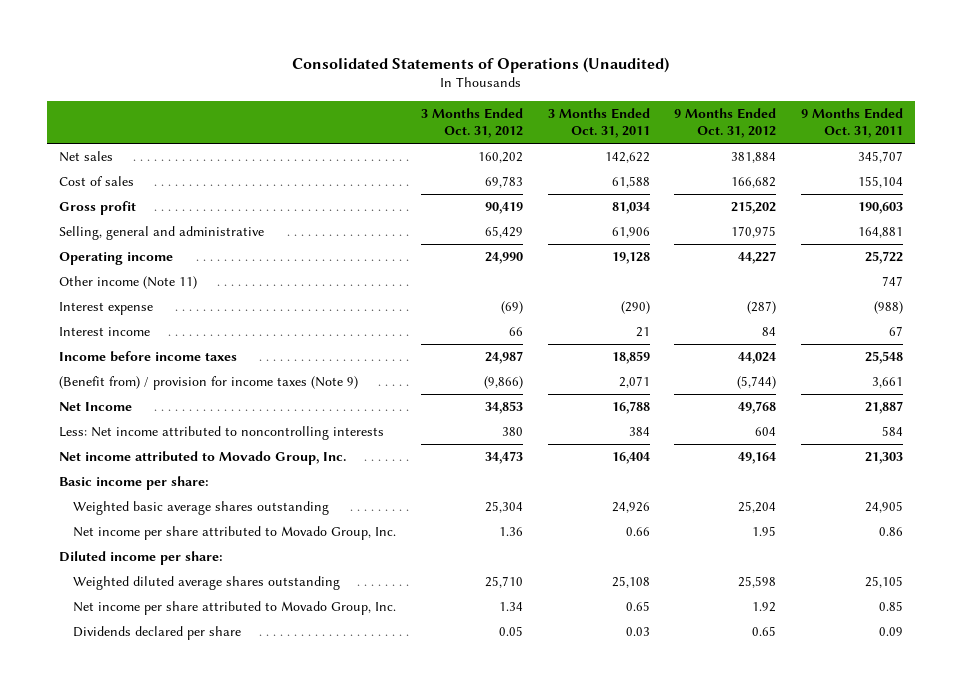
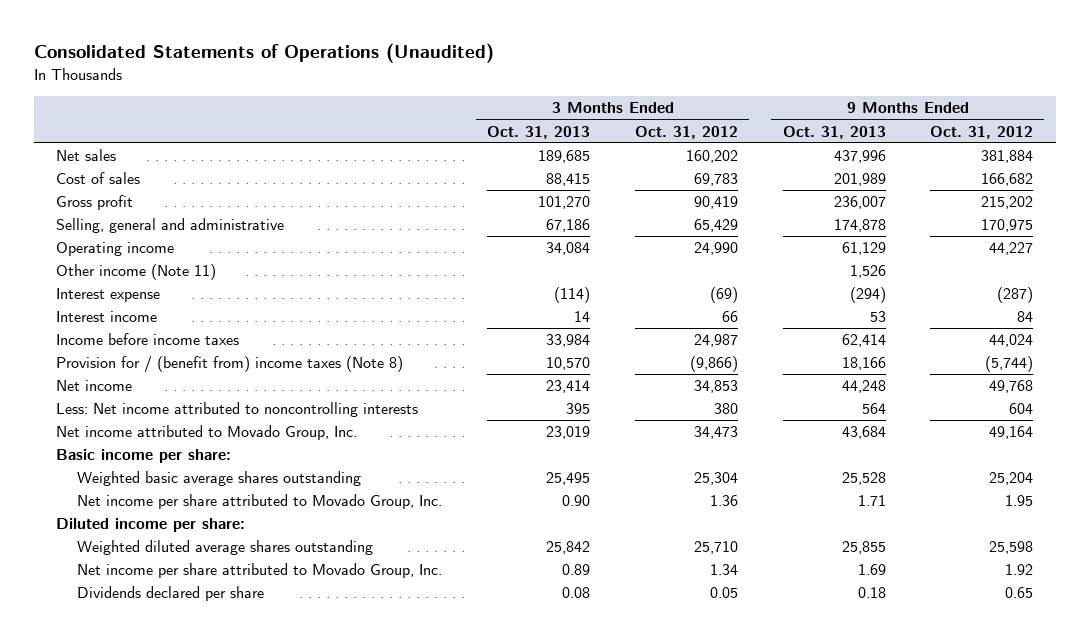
- | 3 Months Ended Oct. 31, 2012 | 3 Months Ended Oct. 31, 2011 | 9 Months Ended Oct. 31, 2012 | 9 Months Ended Oct. 31, 2011
+ | 3 Months Ended Oct. 31, 2013 | 3 Months Ended Oct. 31, 2012 | 9 Months Ended Oct. 31, 2013 | 9 Months Ended Oct. 31, 2012
- (Benefit from) / provision for income taxes (Note 9) | (9,866) | 2,071 | (5,744) | 3,661
- Net Income | 34,853 | 16,788 | 49,768 | 21,887
+ Provision for / (benefit from) income taxes (Note 8) | 10,570 | (9,866) | 18,166 | (5,744)
+ Net income | 23,414 | 34,853 | 44,248 | 49,768

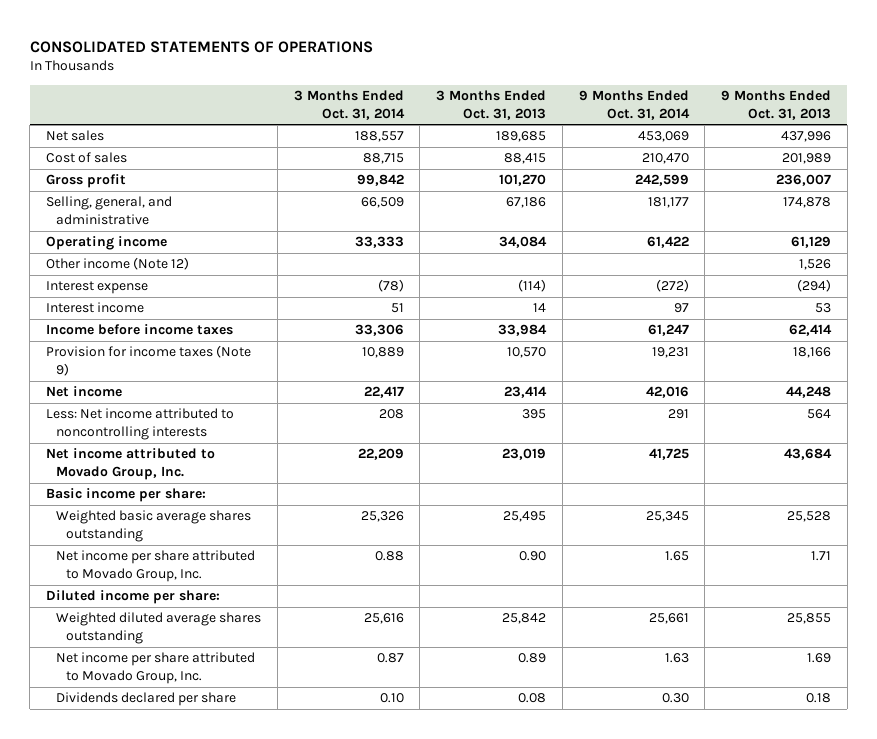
- Consolidated Statements of Operations (Unaudited)
+ CONSOLIDATED STATEMENTS OF OPERATIONS
- | 3 Months Ended Oct. 31, 2013 | 3 Months Ended Oct. 31, 2012 | 9 Months Ended Oct. 31, 2013 | 9 Months Ended Oct. 31, 2012
+ | 3 Months Ended Oct. 31, 2014 | 3 Months Ended Oct. 31, 2013 | 9 Months Ended Oct. 31, 2014 | 9 Months Ended Oct. 31, 2013
- Selling, general and administrative | 67,186 | 65,429 | 174,878 | 170,975
+ Selling, general, and administrative | 66,509 | 67,186 | 181,177 | 174,878
- Other income (Note 11) | | | 1,526 |
+ Other income (Note 12) | | | | 1,526
- Provision for / (benefit from) income taxes (Note 8) | 10,570 | (9,866) | 18,166 | (5,744)
+ Provision for income taxes (Note 9) | 10,889 | 10,570 | 19,231 | 18,166

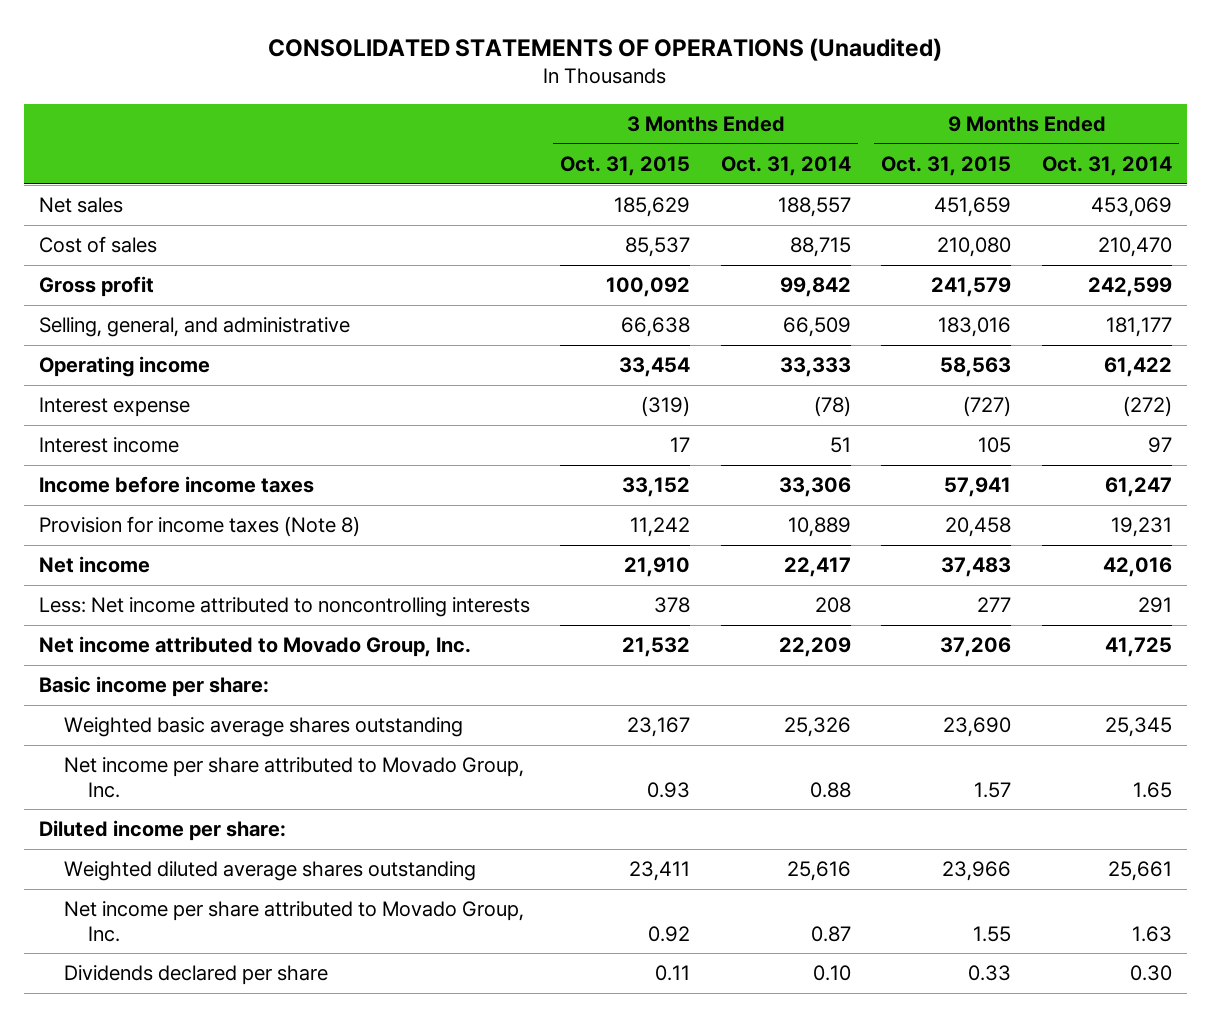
- CONSOLIDATED STATEMENTS OF OPERATIONS
+ CONSOLIDATED STATEMENTS OF OPERATIONS (Unaudited)
- | 3 Months Ended Oct. 31, 2014 | 3 Months Ended Oct. 31, 2013 | 9 Months Ended Oct. 31, 2014 | 9 Months Ended Oct. 31, 2013
+ | 3 Months Ended Oct. 31, 2015 | 3 Months Ended Oct. 31, 2014 | 9 Months Ended Oct. 31, 2015 | 9 Months Ended Oct. 31, 2014
- Other income (Note 12) | | | | 1,526
- Provision for income taxes (Note 9) | 10,889 | 10,570 | 19,231 | 18,166
+ Provision for income taxes (Note 8) | 11,242 | 10,889 | 20,458 | 19,231

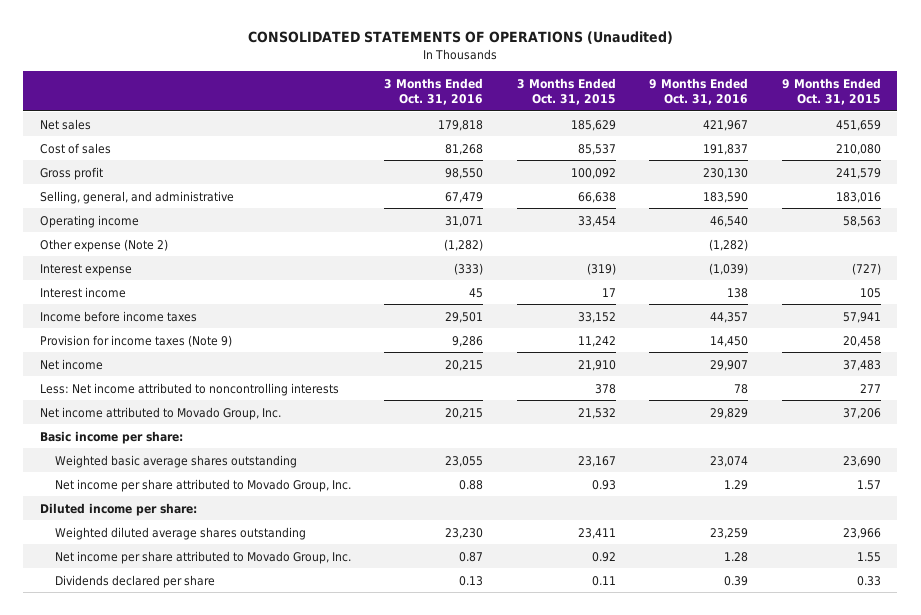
- | 3 Months Ended Oct. 31, 2015 | 3 Months Ended Oct. 31, 2014 | 9 Months Ended Oct. 31, 2015 | 9 Months Ended Oct. 31, 2014
+ | 3 Months Ended Oct. 31, 2016 | 3 Months Ended Oct. 31, 2015 | 9 Months Ended Oct. 31, 2016 | 9 Months Ended Oct. 31, 2015
+ Other expense (Note 2) | (1,282) | | (1,282) |
- Provision for income taxes (Note 8) | 11,242 | 10,889 | 20,458 | 19,231
+ Provision for income taxes (Note 9) | 9,286 | 11,242 | 14,450 | 20,458

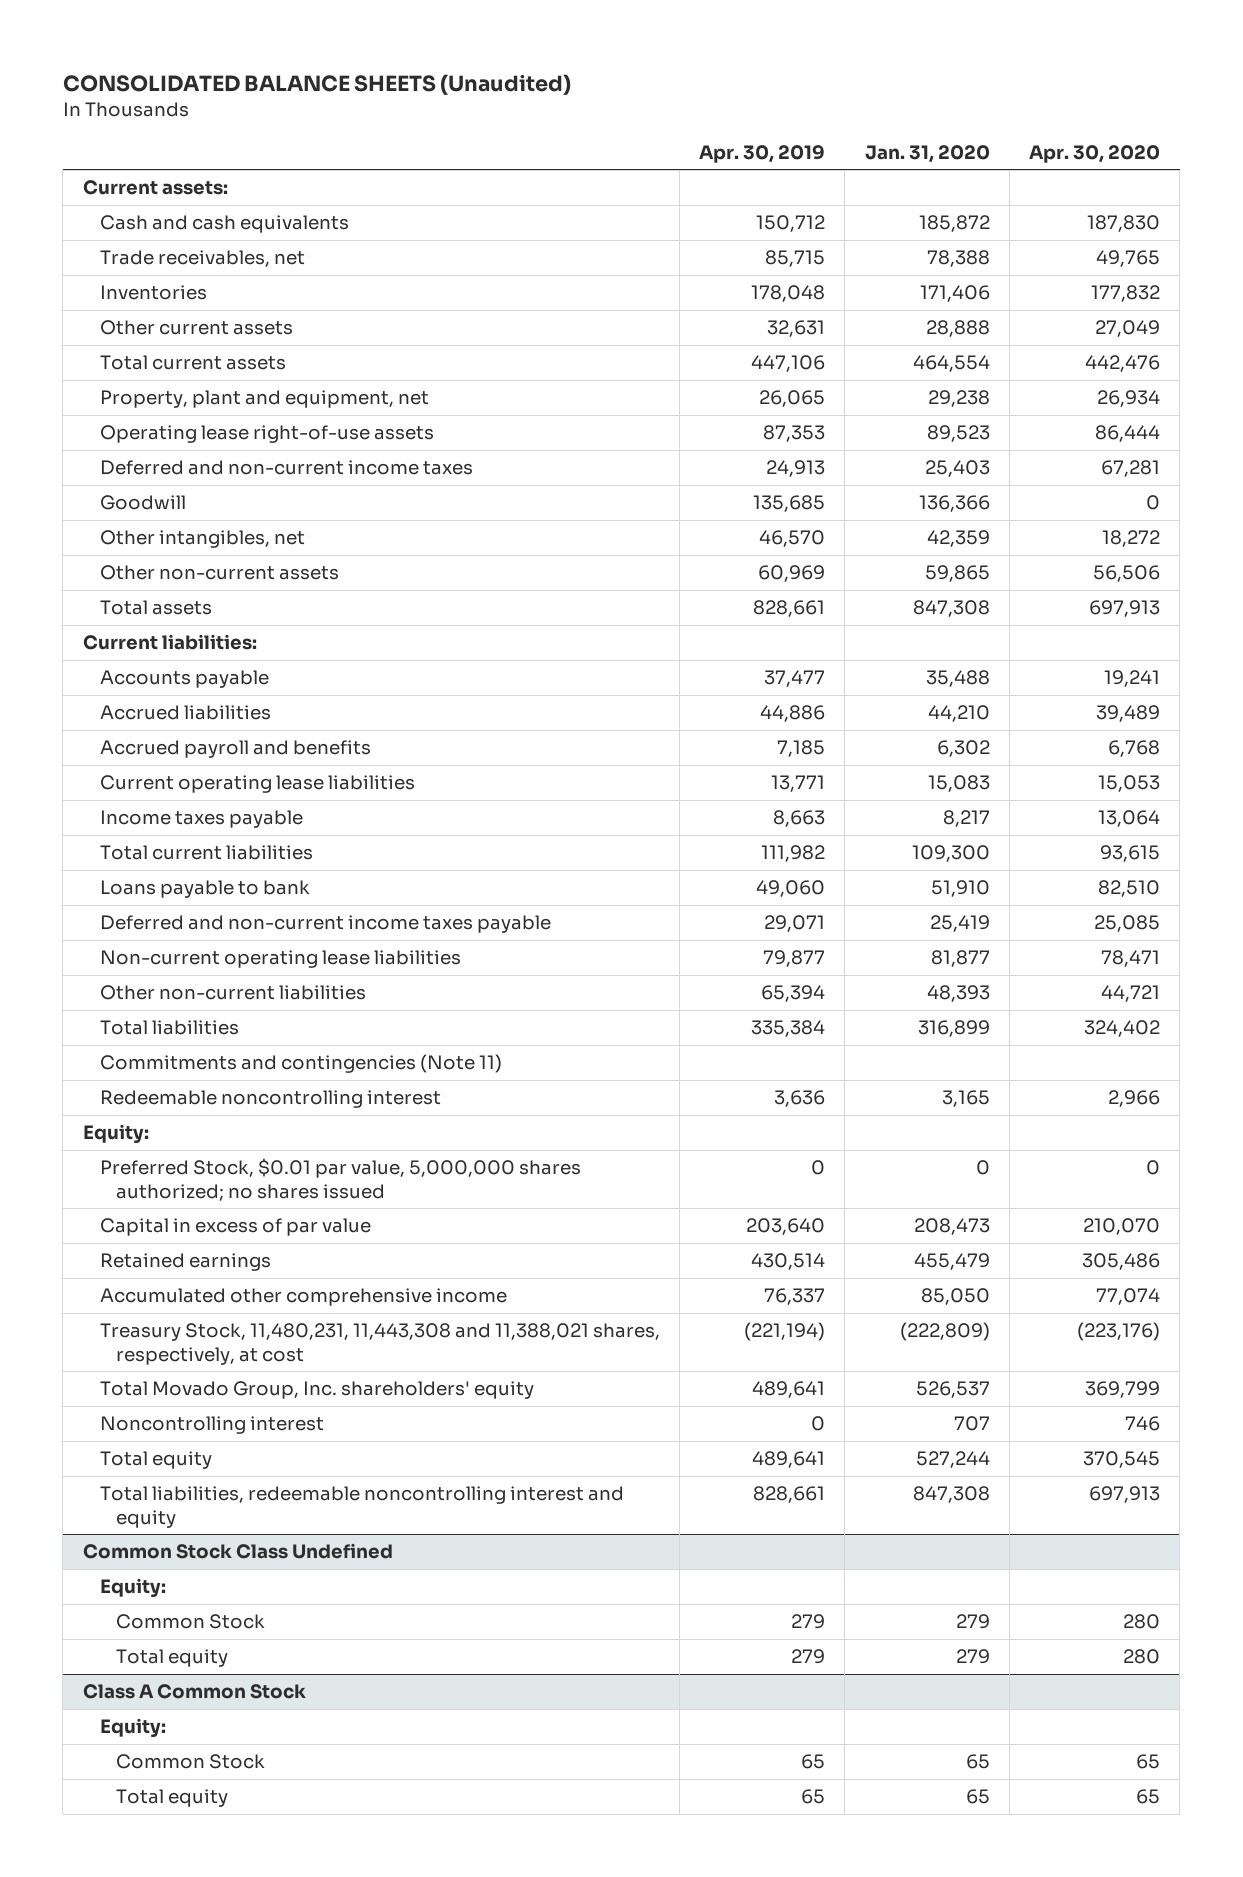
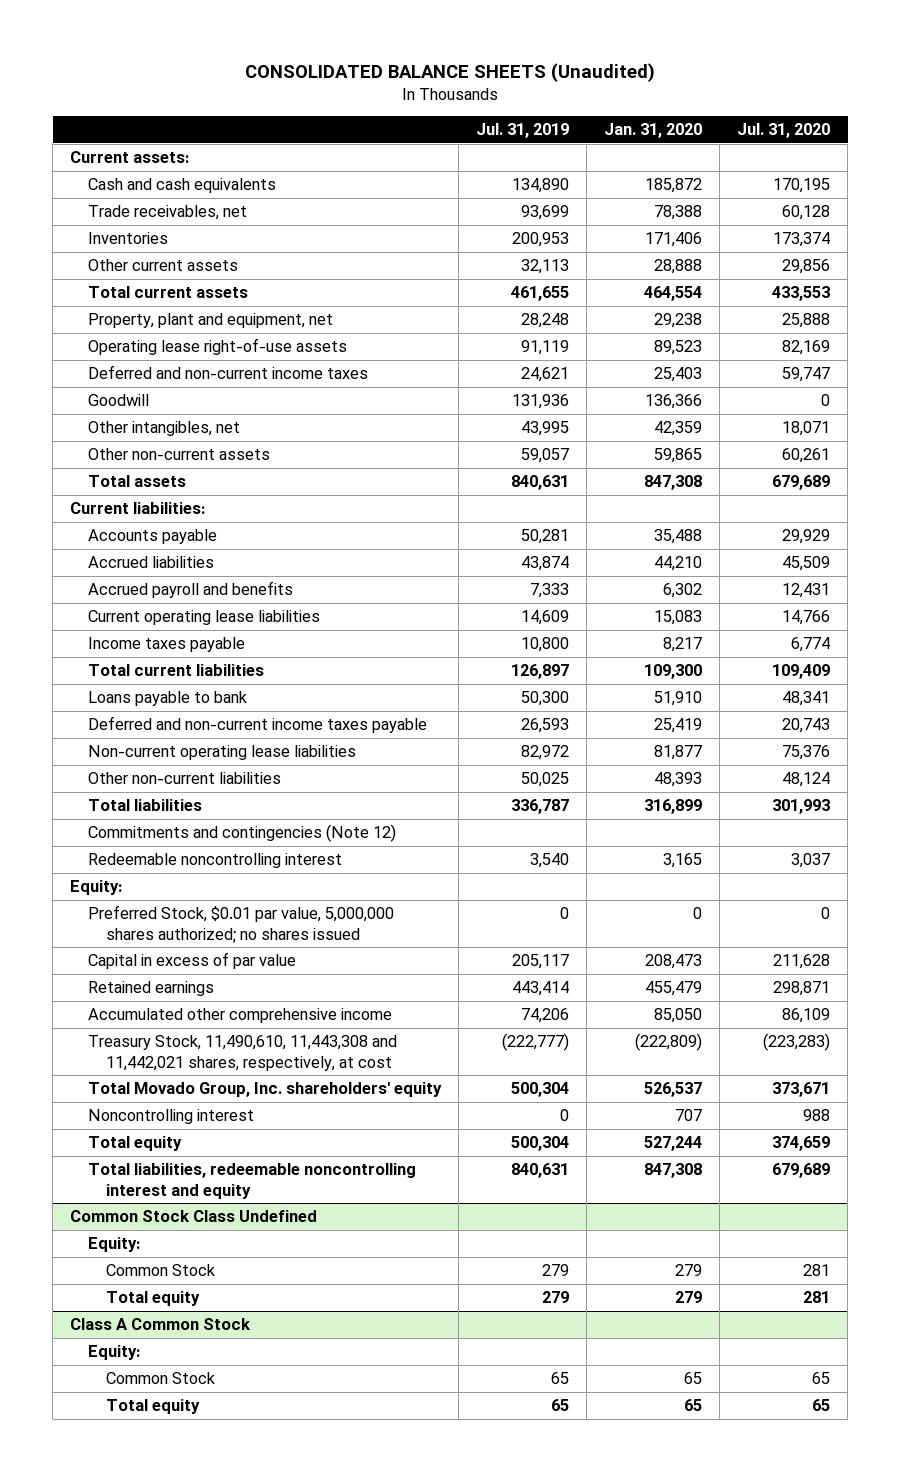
- | Apr. 30, 2019 | Jan. 31, 2020 | Apr. 30, 2020
+ | Jul. 31, 2019 | Jan. 31, 2020 | Jul. 31, 2020
- Commitments and contingencies (Note 11)
+ Commitments and contingencies (Note 12)
- Treasury Stock, 11,480,231, 11,443,308 and 11,388,021 shares, respectively, at cost | (221,194) | (222,809) | (223,176)
+ Treasury Stock, 11,490,610, 11,443,308 and 11,442,021 shares, respectively, at cost | (222,777) | (222,809) | (223,283)

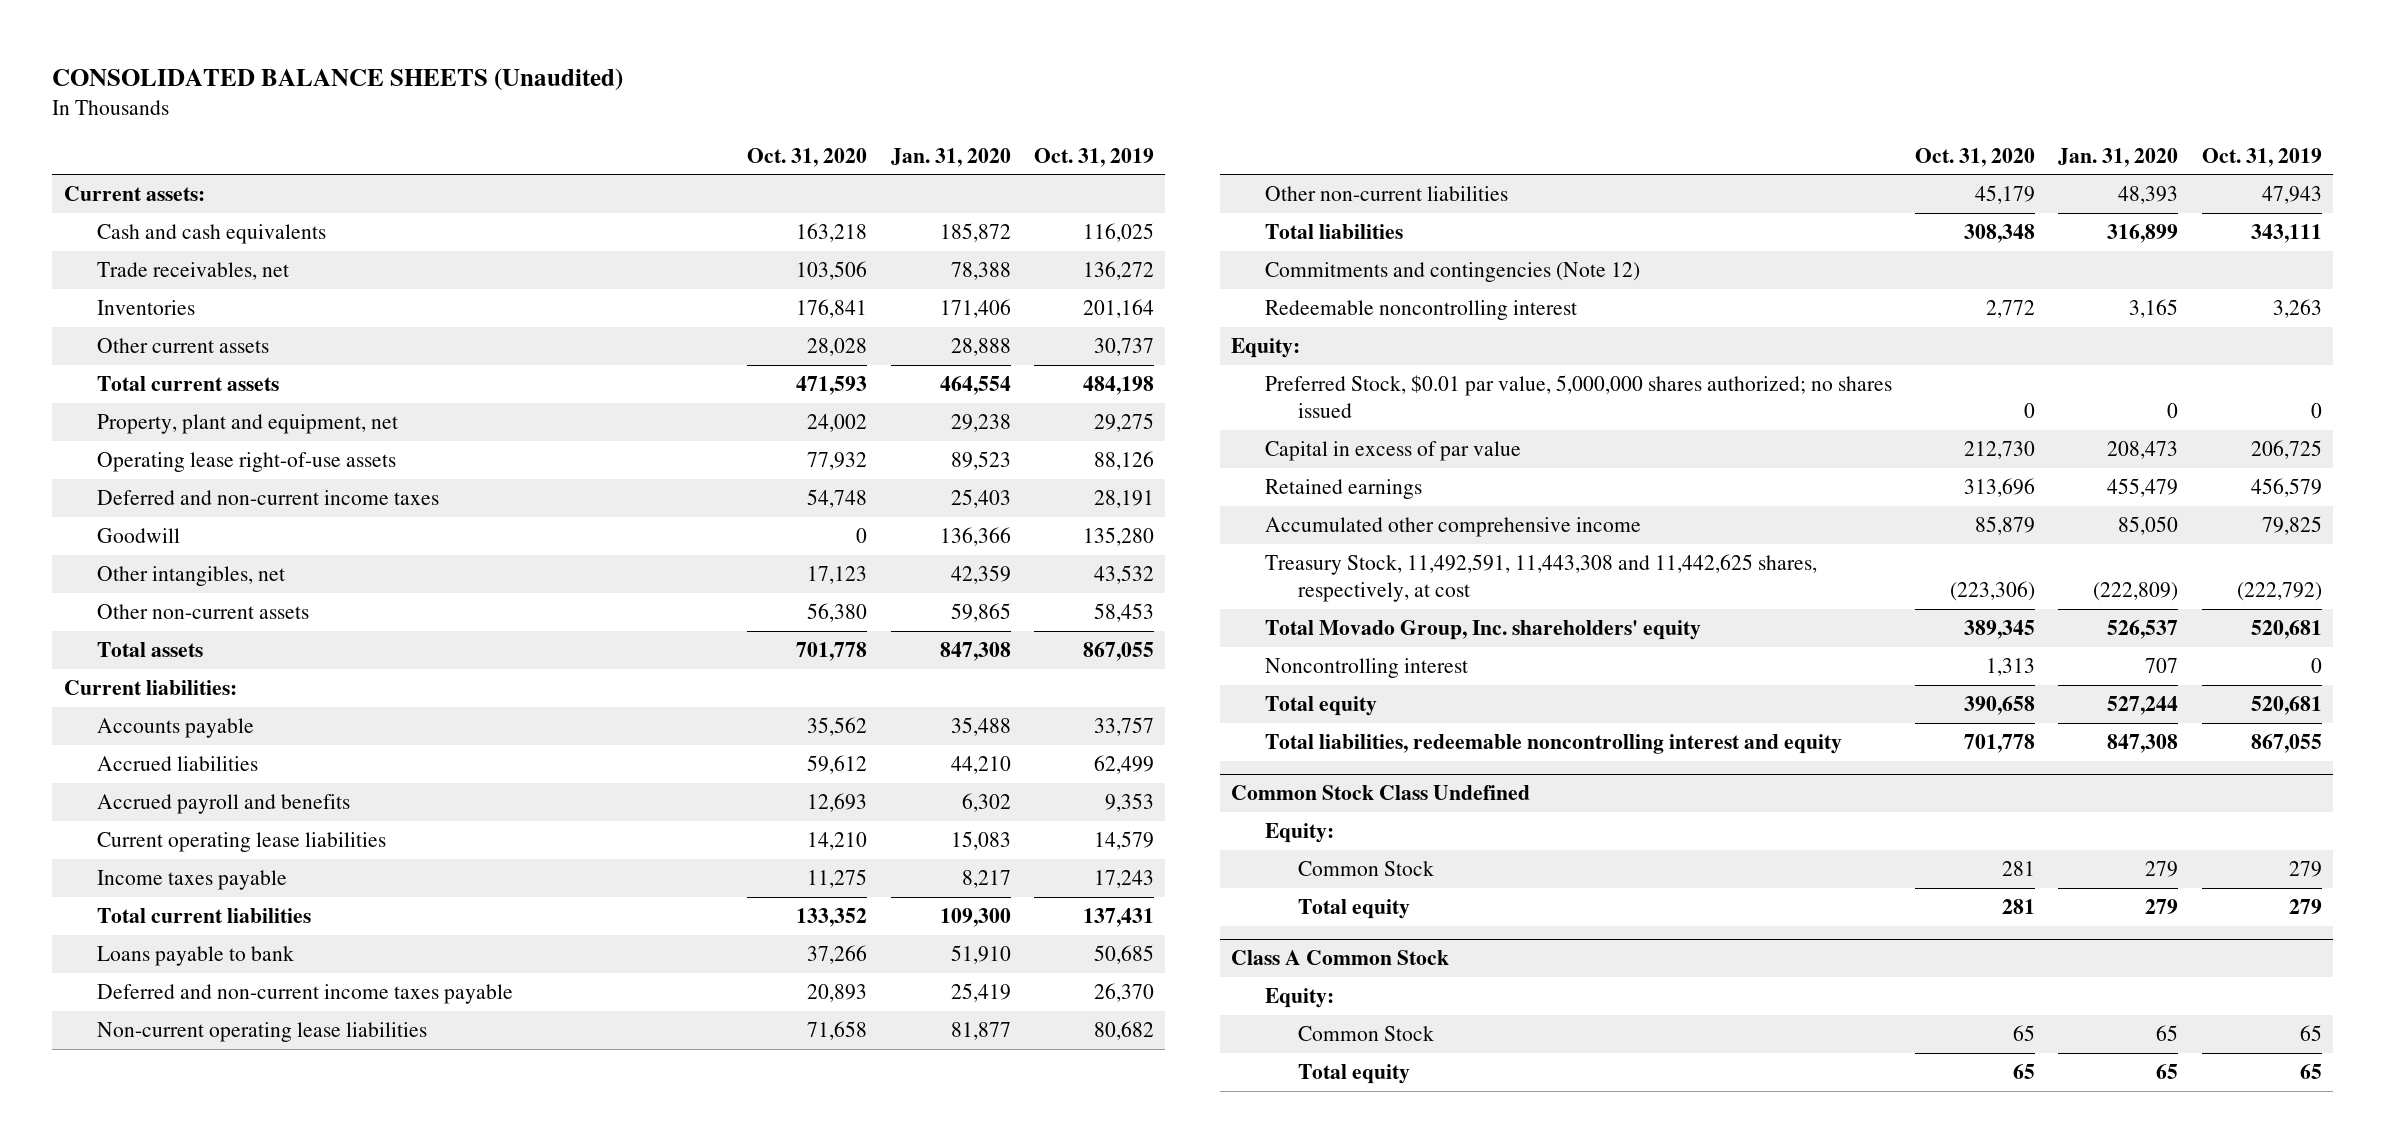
- | Jul. 31, 2019 | Jan. 31, 2020 | Jul. 31, 2020
+ | Oct. 31, 2020 | Jan. 31, 2020 | Oct. 31, 2019
- Treasury Stock, 11,490,610, 11,443,308 and 11,442,021 shares, respectively, at cost | (222,777) | (222,809) | (223,283)
+ Treasury Stock, 11,492,591, 11,443,308 and 11,442,625 shares, respectively, at cost | (223,306) | (222,809) | (222,792)

